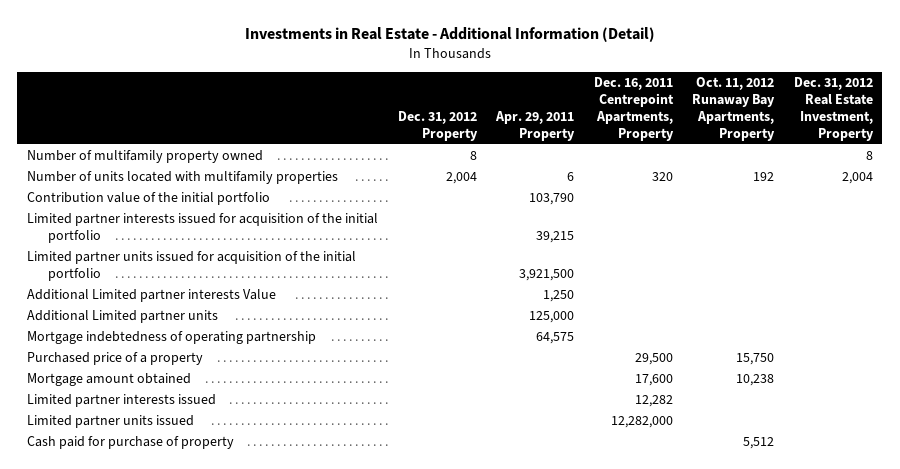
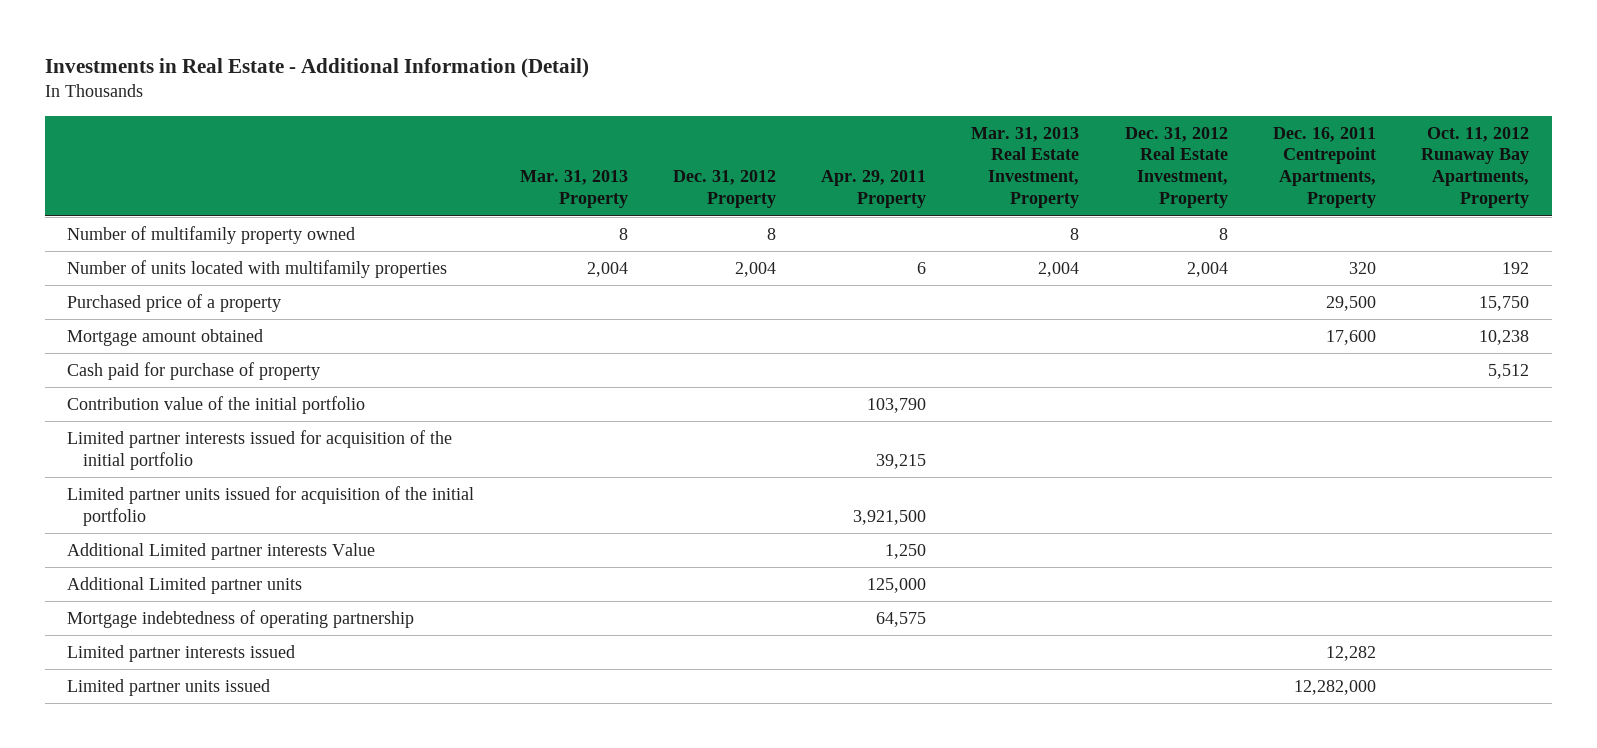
- | Dec. 31, 2012 Property | Apr. 29, 2011 Property | Dec. 16, 2011 Centrepoint Apartments, Property | Oct. 11, 2012 Runaway Bay Apartments, Property | Dec. 31, 2012 Real Estate Investment, Property
+ | Mar. 31, 2013 Property | Dec. 31, 2012 Property | Apr. 29, 2011 Property | Mar. 31, 2013 Real Estate Investment, Property | Dec. 31, 2012 Real Estate Investment, Property | Dec. 16, 2011 Centrepoint Apartments, Property | Oct. 11, 2012 Runaway Bay Apartments, Property
moved up: Purchased price of a property | | | | | | 29,500 | 15,750
moved up: Mortgage amount obtained | | | | | | 17,600 | 10,238
moved up: Cash paid for purchase of property | | | | | | | 5,512

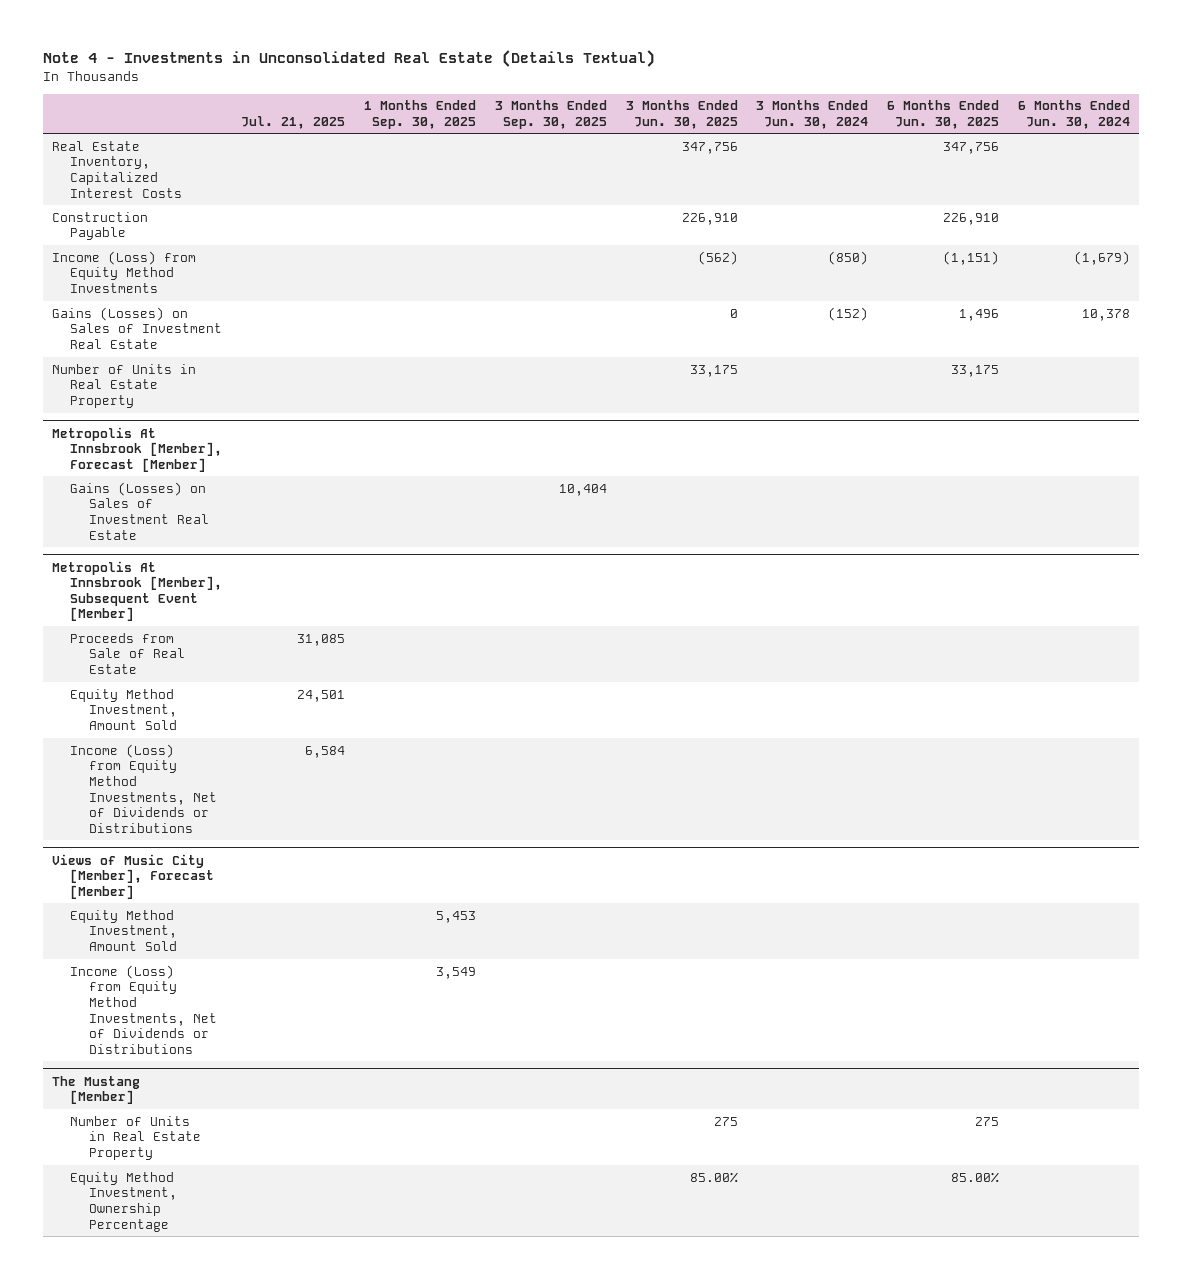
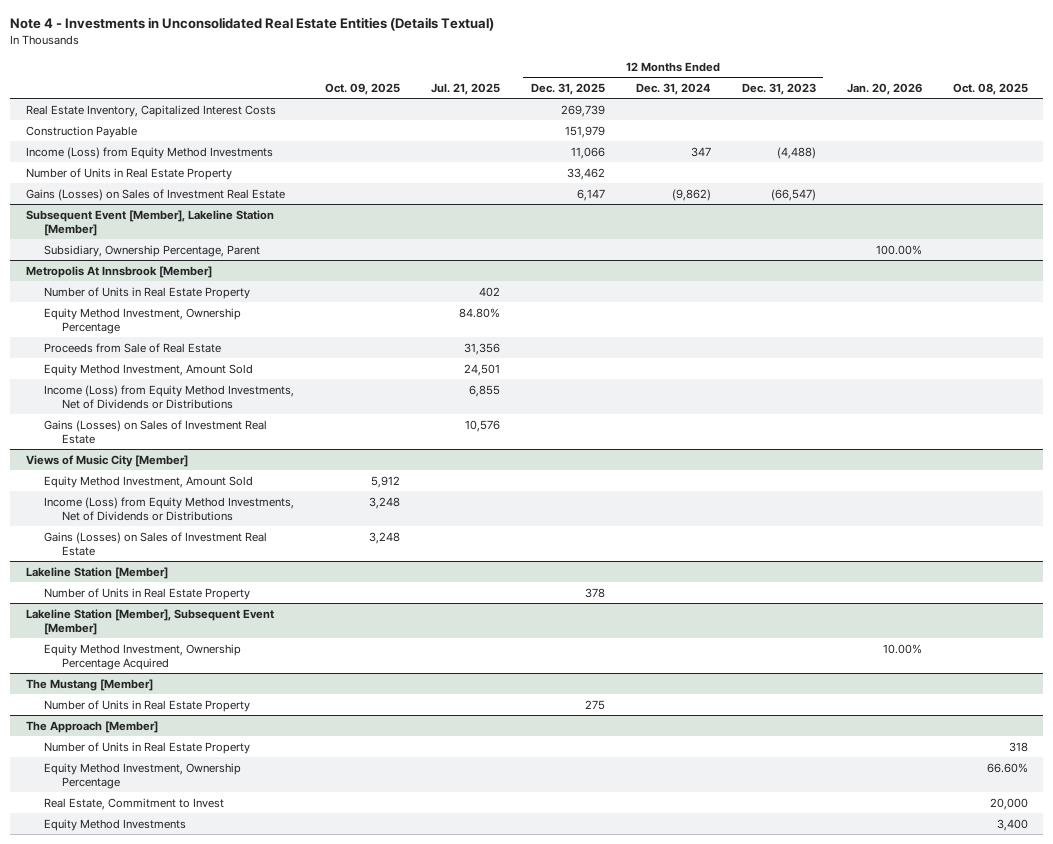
- Note 4 - Investments in Unconsolidated Real Estate (Details Textual)
+ Note 4 - Investments in Unconsolidated Real Estate Entities (Details Textual)
- | Jul. 21, 2025 | 1 Months Ended Sep. 30, 2025 | 3 Months Ended Sep. 30, 2025 | 3 Months Ended Jun. 30, 2025 | 3 Months Ended Jun. 30, 2024 | 6 Months Ended Jun. 30, 2025 | 6 Months Ended Jun. 30, 2024
+ | Oct. 09, 2025 | Jul. 21, 2025 | 12 Months Ended Dec. 31, 2025 | 12 Months Ended Dec. 31, 2024 | 12 Months Ended Dec. 31, 2023 | Jan. 20, 2026 | Oct. 08, 2025
- Metropolis At Innsbrook [Member], Forecast [Member]
- Gains (Losses) on Sales of Investment Real Estate | | | 10,404 | | | |
- Metropolis At Innsbrook [Member], Subsequent Event [Member]
- Proceeds from Sale of Real Estate | 31,085 | | | | | |
moved down: Gains (Losses) on Sales of Investment Real Estate | | | 6,147 | (9,862) | (66,547) | |
+ Subsequent Event [Member], Lakeline Station [Member]
+ Subsidiary, Ownership Percentage, Parent | | | | | | 100.00% |
+ Metropolis At Innsbrook [Member]
+ Number of Units in Real Estate Property | | 402 | | | | |
+ Equity Method Investment, Ownership Percentage | | 84.80% | | | | |
+ Proceeds from Sale of Real Estate | | 31,356 | | | | |
- Income (Loss) from Equity Method Investments, Net of Dividends or Distributions | 6,584 | | | | | |
- Views of Music City [Member], Forecast [Member]
+ Income (Loss) from Equity Method Investments, Net of Dividends or Distributions | | 6,855 | | | | |
+ Gains (Losses) on Sales of Investment Real Estate | | 10,576 | | | | |
+ Views of Music City [Member]
+ Gains (Losses) on Sales of Investment Real Estate | 3,248 | | | | | |
+ Lakeline Station [Member]
+ Number of Units in Real Estate Property | | | 378 | | | |
+ Lakeline Station [Member], Subsequent Event [Member]
+ Equity Method Investment, Ownership Percentage Acquired | | | | | | 10.00% |
@ The Mustang [Member]
- Equity Method Investment, Ownership Percentage | | | | 85.00% | | 85.00% |
+ The Approach [Member]
+ Number of Units in Real Estate Property | | | | | | | 318
+ Equity Method Investment, Ownership Percentage | | | | | | | 66.60%
+ Real Estate, Commitment to Invest | | | | | | | 20,000
+ Equity Method Investments | | | | | | | 3,400

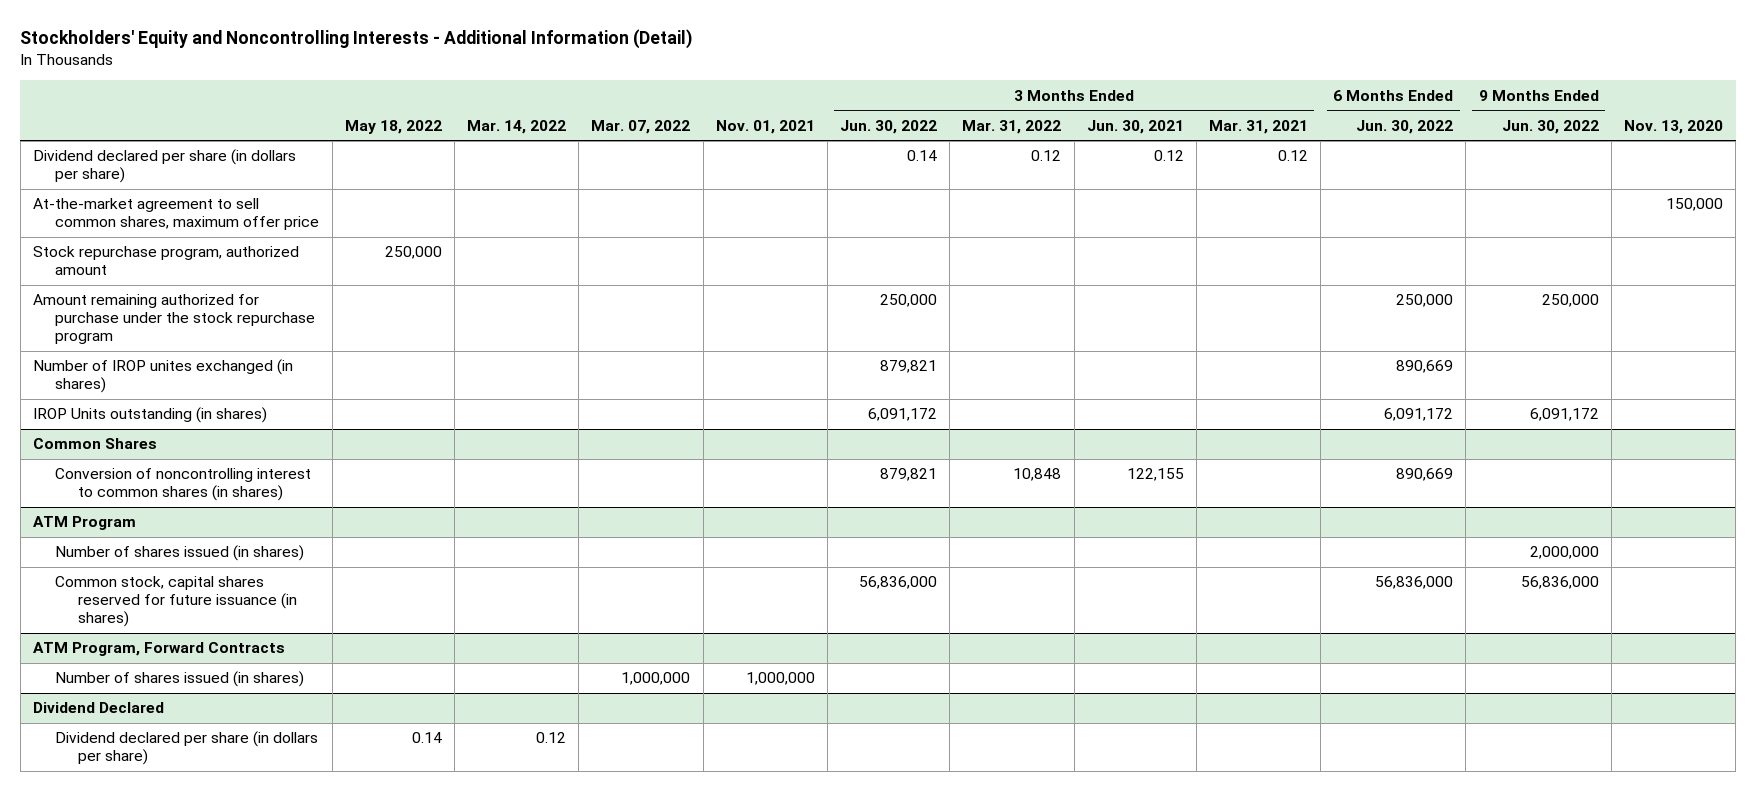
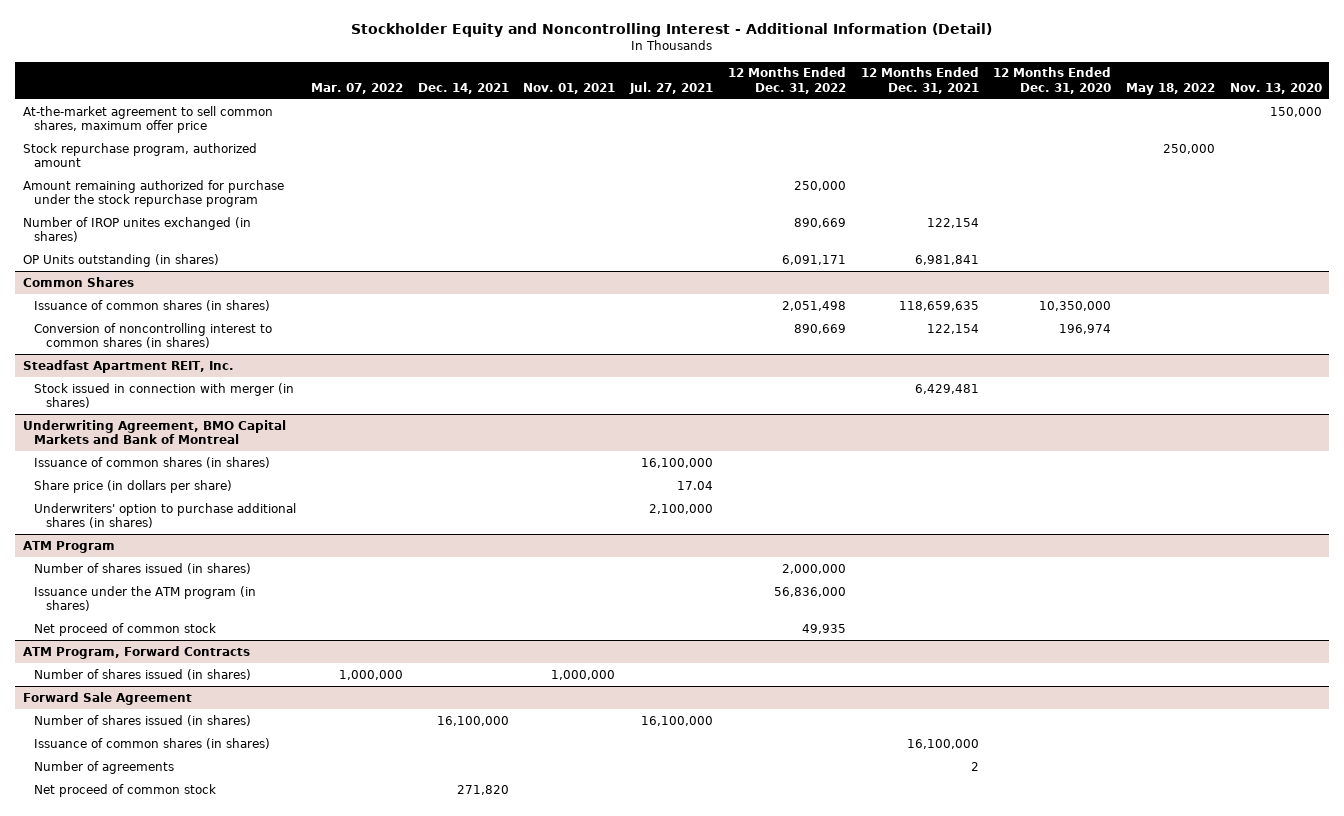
- Stockholders' Equity and Noncontrolling Interests - Additional Information (Detail)
+ Stockholder Equity and Noncontrolling Interest - Additional Information (Detail)
- | May 18, 2022 | Mar. 14, 2022 | Mar. 07, 2022 | Nov. 01, 2021 | 3 Months Ended Jun. 30, 2022 | 3 Months Ended Mar. 31, 2022 | 3 Months Ended Jun. 30, 2021 | 3 Months Ended Mar. 31, 2021 | 6 Months Ended Jun. 30, 2022 | 9 Months Ended Jun. 30, 2022 | Nov. 13, 2020
+ | Mar. 07, 2022 | Dec. 14, 2021 | Nov. 01, 2021 | Jul. 27, 2021 | 12 Months Ended Dec. 31, 2022 | 12 Months Ended Dec. 31, 2021 | 12 Months Ended Dec. 31, 2020 | May 18, 2022 | Nov. 13, 2020
- Dividend declared per share (in dollars per share) | | | | | 0.14 | 0.12 | 0.12 | 0.12 | | |
- IROP Units outstanding (in shares) | | | | | 6,091,172 | | | | 6,091,172 | 6,091,172 |
+ OP Units outstanding (in shares) | | | | | 6,091,171 | 6,981,841 | | |
@ Common Shares
+ Issuance of common shares (in shares) | | | | | 2,051,498 | 118,659,635 | 10,350,000 | |
+ Steadfast Apartment REIT, Inc.
+ Stock issued in connection with merger (in shares) | | | | | | 6,429,481 | | |
+ Underwriting Agreement, BMO Capital Markets and Bank of Montreal
+ Issuance of common shares (in shares) | | | | 16,100,000 | | | | |
+ Share price (in dollars per share) | | | | 17.04 | | | | |
+ Underwriters' option to purchase additional shares (in shares) | | | | 2,100,000 | | | | |
@ ATM Program
- Common stock, capital shares reserved for future issuance (in shares) | | | | | 56,836,000 | | | | 56,836,000 | 56,836,000 |
+ Issuance under the ATM program (in shares) | | | | | 56,836,000 | | | |
+ Net proceed of common stock | | | | | 49,935 | | | |
- Dividend Declared
- Dividend declared per share (in dollars per share) | 0.14 | 0.12 | | | | | | | | |
+ Forward Sale Agreement
+ Number of shares issued (in shares) | | 16,100,000 | | 16,100,000 | | | | |
+ Issuance of common shares (in shares) | | | | | | 16,100,000 | | |
+ Number of agreements | | | | | | 2 | | |
+ Net proceed of common stock | | 271,820 | | | | | | |

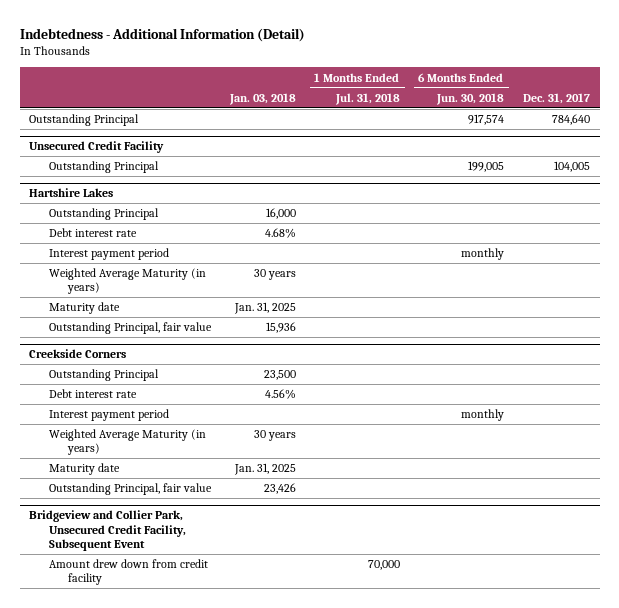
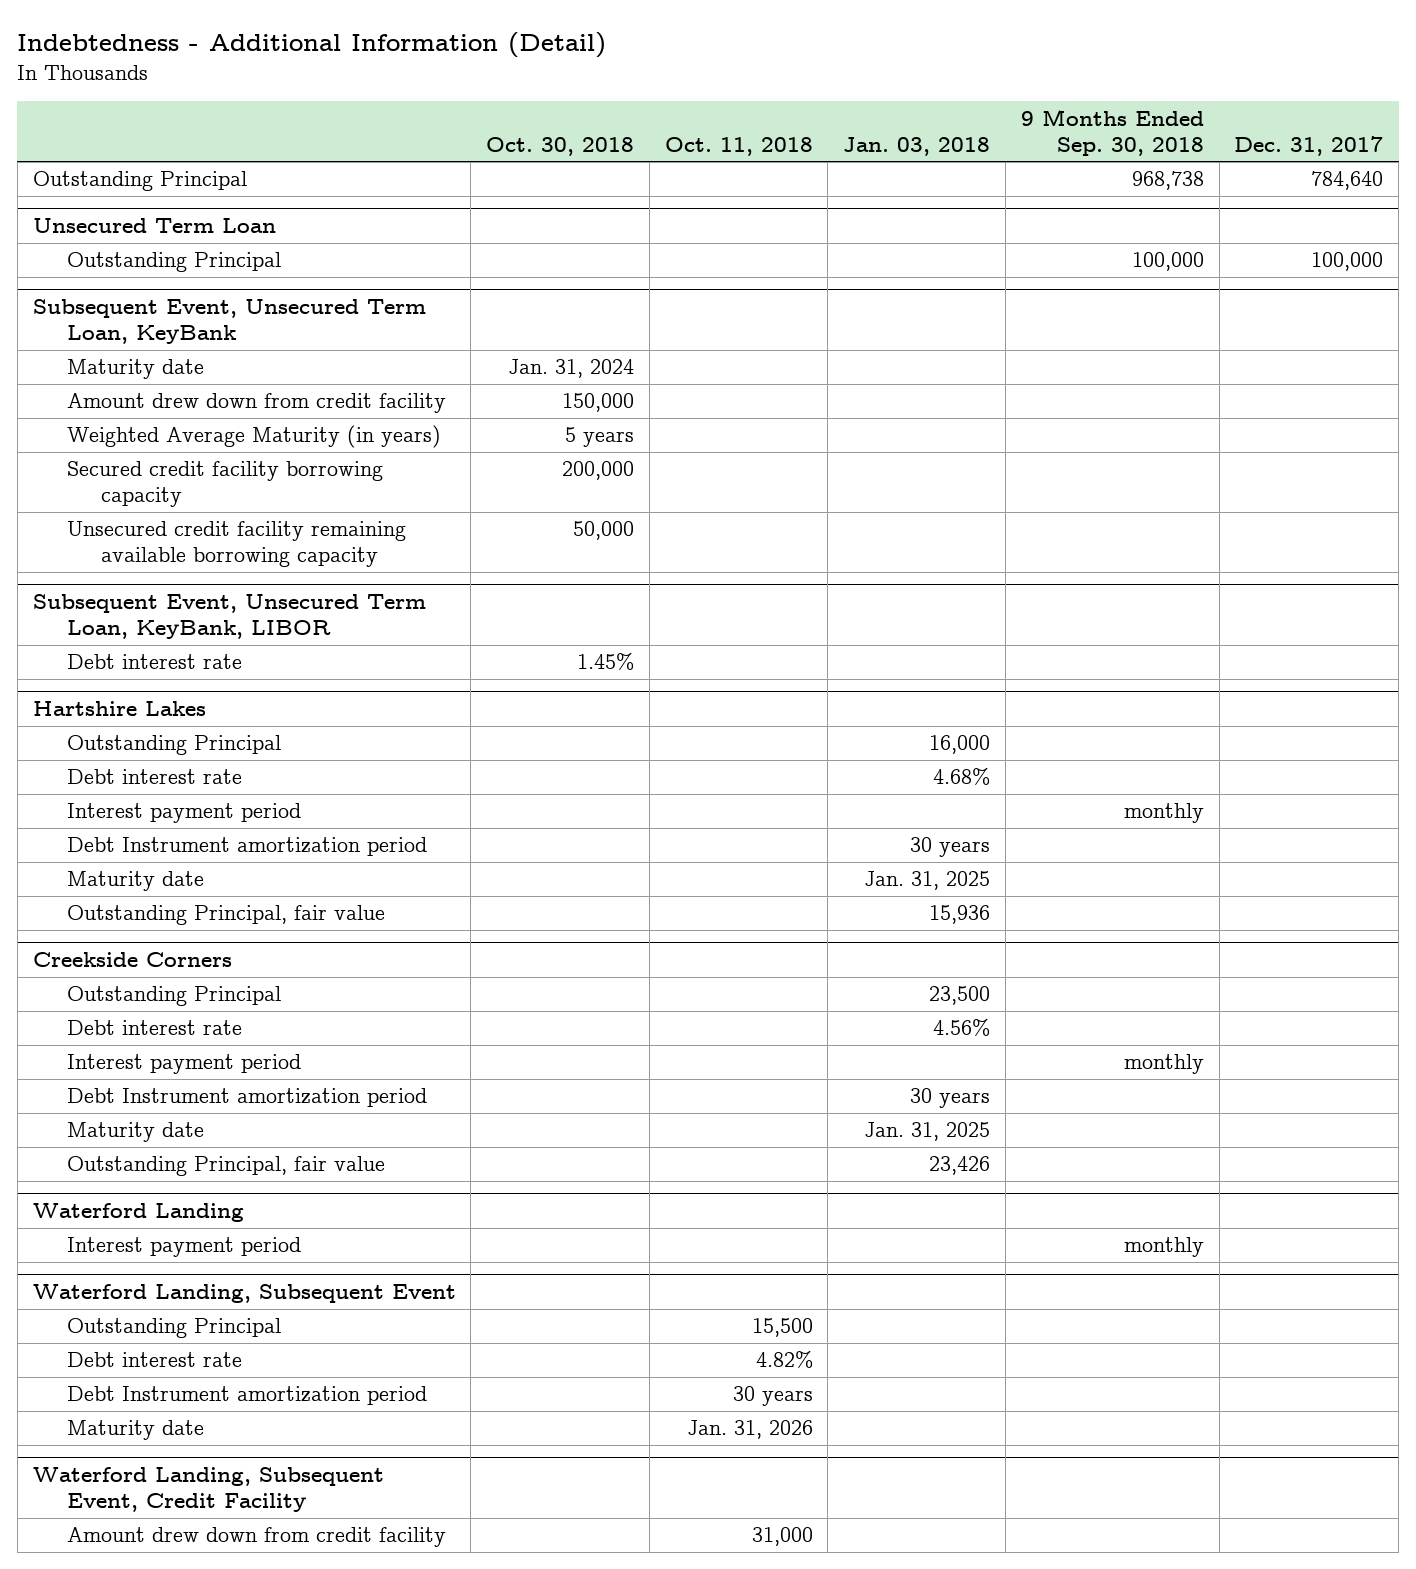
- | Jan. 03, 2018 | 1 Months Ended Jul. 31, 2018 | 6 Months Ended Jun. 30, 2018 | Dec. 31, 2017
+ | Oct. 30, 2018 | Oct. 11, 2018 | Jan. 03, 2018 | 9 Months Ended Sep. 30, 2018 | Dec. 31, 2017
- Unsecured Credit Facility
- Outstanding Principal | | | 199,005 | 104,005
+ Unsecured Term Loan
+ Outstanding Principal | | | | 100,000 | 100,000
+ Subsequent Event, Unsecured Term Loan, KeyBank
+ Maturity date | Jan. 31, 2024 | | | |
+ Amount drew down from credit facility | 150,000 | | | |
+ Weighted Average Maturity (in years) | 5 years | | | |
+ Secured credit facility borrowing capacity | 200,000 | | | |
+ Unsecured credit facility remaining available borrowing capacity | 50,000 | | | |
+ Subsequent Event, Unsecured Term Loan, KeyBank, LIBOR
+ Debt interest rate | 1.45% | | | |
@ Hartshire Lakes
- Weighted Average Maturity (in years) | 30 years | | |
+ Debt Instrument amortization period | | | 30 years | |
@ Creekside Corners
- Weighted Average Maturity (in years) | 30 years | | |
+ Debt Instrument amortization period | | | 30 years | |
- Bridgeview and Collier Park, Unsecured Credit Facility, Subsequent Event
- Amount drew down from credit facility | | 70,000 | |
+ Waterford Landing
+ Interest payment period | | | | monthly |
+ Waterford Landing, Subsequent Event
+ Outstanding Principal | | 15,500 | | |
+ Debt interest rate | | 4.82% | | |
+ Debt Instrument amortization period | | 30 years | | |
+ Maturity date | | Jan. 31, 2026 | | |
+ Waterford Landing, Subsequent Event, Credit Facility
+ Amount drew down from credit facility | | 31,000 | | |

